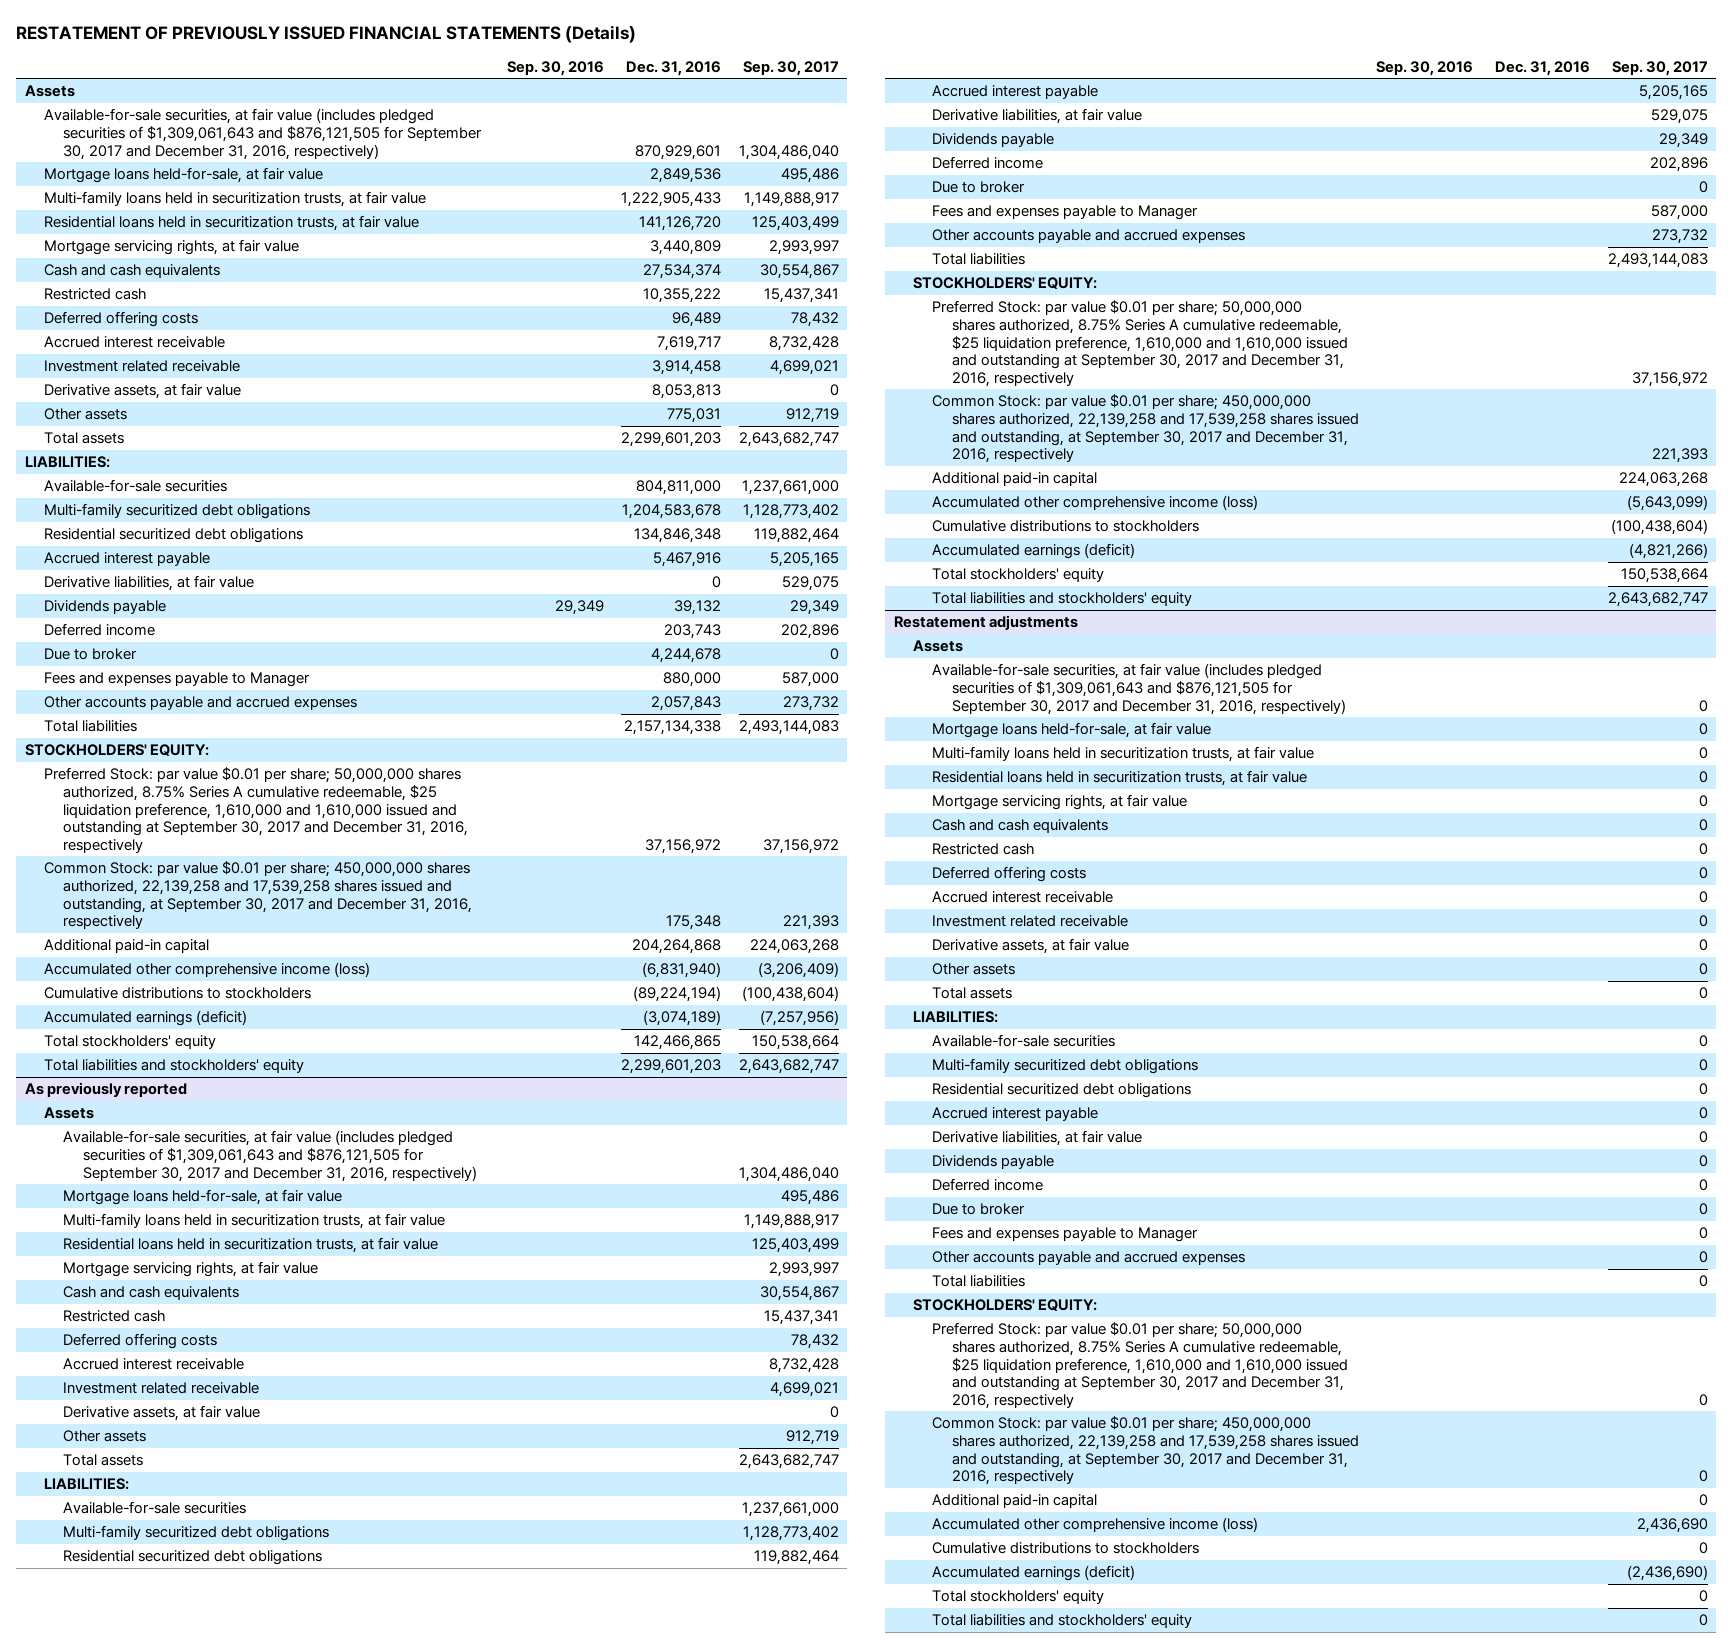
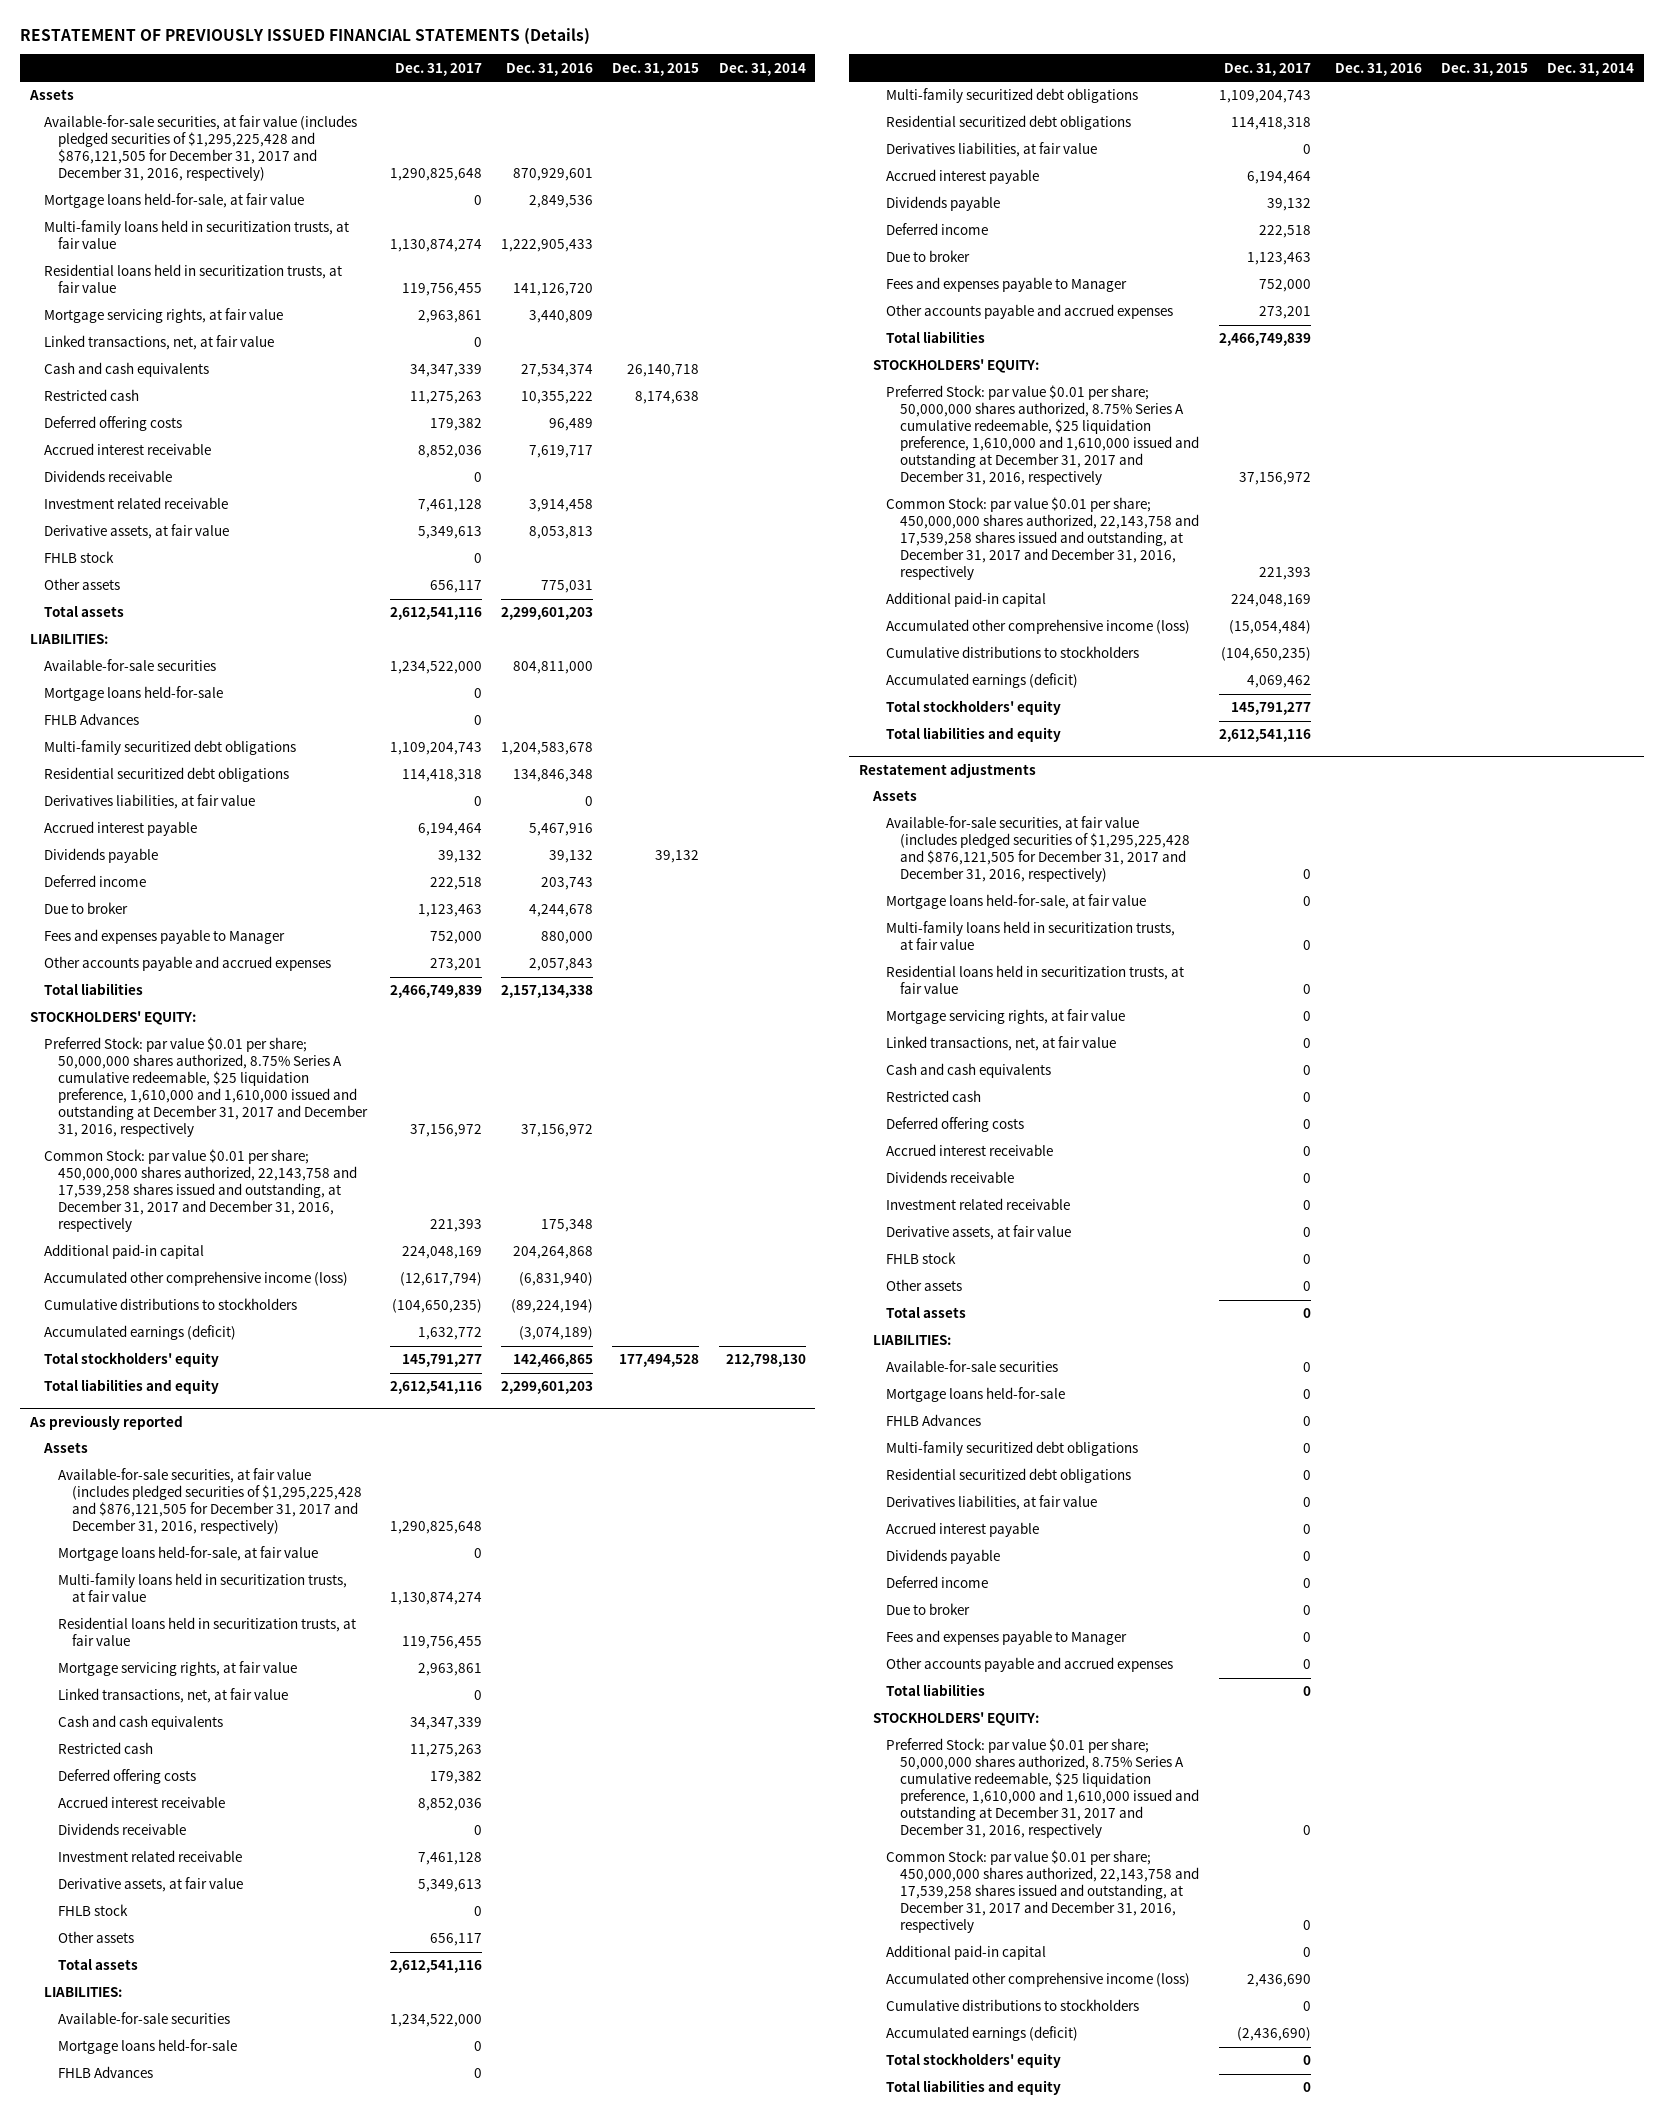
- | Sep. 30, 2016 | Dec. 31, 2016 | Sep. 30, 2017
+ | Dec. 31, 2017 | Dec. 31, 2016 | Dec. 31, 2015 | Dec. 31, 2014
- Available-for-sale securities, at fair value (includes pledged securities of $1,309,061,643 and $876,121,505 for September 30, 2017 and December 31, 2016, respectively) | | 870,929,601 | 1,304,486,040
+ Available-for-sale securities, at fair value (includes pledged securities of $1,295,225,428 and $876,121,505 for December 31, 2017 and December 31, 2016, respectively) | 1,290,825,648 | 870,929,601 | |
+ Linked transactions, net, at fair value | 0 | | |
+ Dividends receivable | 0 | | |
+ FHLB stock | 0 | | |
+ Mortgage loans held-for-sale | 0 | | |
+ FHLB Advances | 0 | | |
+ Derivatives liabilities, at fair value | 0 | 0 | |
- Derivative liabilities, at fair value | | 0 | 529,075
- Preferred Stock: par value $0.01 per share; 50,000,000 shares authorized, 8.75% Series A cumulative redeemable, $25 liquidation preference, 1,610,000 and 1,610,000 issued and outstanding at September 30, 2017 and December 31, 2016, respectively | | 37,156,972 | 37,156,972
- Common Stock: par value $0.01 per share; 450,000,000 shares authorized, 22,139,258 and 17,539,258 shares issued and outstanding, at September 30, 2017 and December 31, 2016, respectively | | 175,348 | 221,393
+ Preferred Stock: par value $0.01 per share; 50,000,000 shares authorized, 8.75% Series A cumulative redeemable, $25 liquidation preference, 1,610,000 and 1,610,000 issued and outstanding at December 31, 2017 and December 31, 2016, respectively | 37,156,972 | 37,156,972 | |
+ Common Stock: par value $0.01 per share; 450,000,000 shares authorized, 22,143,758 and 17,539,258 shares issued and outstanding, at December 31, 2017 and December 31, 2016, respectively | 221,393 | 175,348 | |
- Total liabilities and stockholders' equity | | 2,299,601,203 | 2,643,682,747
+ Total liabilities and equity | 2,612,541,116 | 2,299,601,203 | |
@ As previously reported
- Available-for-sale securities, at fair value (includes pledged securities of $1,309,061,643 and $876,121,505 for September 30, 2017 and December 31, 2016, respectively) | | | 1,304,486,040
+ Available-for-sale securities, at fair value (includes pledged securities of $1,295,225,428 and $876,121,505 for December 31, 2017 and December 31, 2016, respectively) | 1,290,825,648 | | |
+ Linked transactions, net, at fair value | 0 | | |
+ Dividends receivable | 0 | | |
+ FHLB stock | 0 | | |
+ Mortgage loans held-for-sale | 0 | | |
+ FHLB Advances | 0 | | |
+ Derivatives liabilities, at fair value | 0 | | |
- Derivative liabilities, at fair value | | | 529,075
- Preferred Stock: par value $0.01 per share; 50,000,000 shares authorized, 8.75% Series A cumulative redeemable, $25 liquidation preference, 1,610,000 and 1,610,000 issued and outstanding at September 30, 2017 and December 31, 2016, respectively | | | 37,156,972
- Common Stock: par value $0.01 per share; 450,000,000 shares authorized, 22,139,258 and 17,539,258 shares issued and outstanding, at September 30, 2017 and December 31, 2016, respectively | | | 221,393
+ Preferred Stock: par value $0.01 per share; 50,000,000 shares authorized, 8.75% Series A cumulative redeemable, $25 liquidation preference, 1,610,000 and 1,610,000 issued and outstanding at December 31, 2017 and December 31, 2016, respectively | 37,156,972 | | |
+ Common Stock: par value $0.01 per share; 450,000,000 shares authorized, 22,143,758 and 17,539,258 shares issued and outstanding, at December 31, 2017 and December 31, 2016, respectively | 221,393 | | |
- Total liabilities and stockholders' equity | | | 2,643,682,747
+ Total liabilities and equity | 2,612,541,116 | | |
@ Restatement adjustments
- Available-for-sale securities, at fair value (includes pledged securities of $1,309,061,643 and $876,121,505 for September 30, 2017 and December 31, 2016, respectively) | | | 0
+ Available-for-sale securities, at fair value (includes pledged securities of $1,295,225,428 and $876,121,505 for December 31, 2017 and December 31, 2016, respectively) | 0 | | |
+ Linked transactions, net, at fair value | 0 | | |
+ Dividends receivable | 0 | | |
+ FHLB stock | 0 | | |
+ Mortgage loans held-for-sale | 0 | | |
+ FHLB Advances | 0 | | |
+ Derivatives liabilities, at fair value | 0 | | |
- Derivative liabilities, at fair value | | | 0
- Preferred Stock: par value $0.01 per share; 50,000,000 shares authorized, 8.75% Series A cumulative redeemable, $25 liquidation preference, 1,610,000 and 1,610,000 issued and outstanding at September 30, 2017 and December 31, 2016, respectively | | | 0
- Common Stock: par value $0.01 per share; 450,000,000 shares authorized, 22,139,258 and 17,539,258 shares issued and outstanding, at September 30, 2017 and December 31, 2016, respectively | | | 0
+ Preferred Stock: par value $0.01 per share; 50,000,000 shares authorized, 8.75% Series A cumulative redeemable, $25 liquidation preference, 1,610,000 and 1,610,000 issued and outstanding at December 31, 2017 and December 31, 2016, respectively | 0 | | |
+ Common Stock: par value $0.01 per share; 450,000,000 shares authorized, 22,143,758 and 17,539,258 shares issued and outstanding, at December 31, 2017 and December 31, 2016, respectively | 0 | | |
- Total liabilities and stockholders' equity | | | 0
+ Total liabilities and equity | 0 | | |

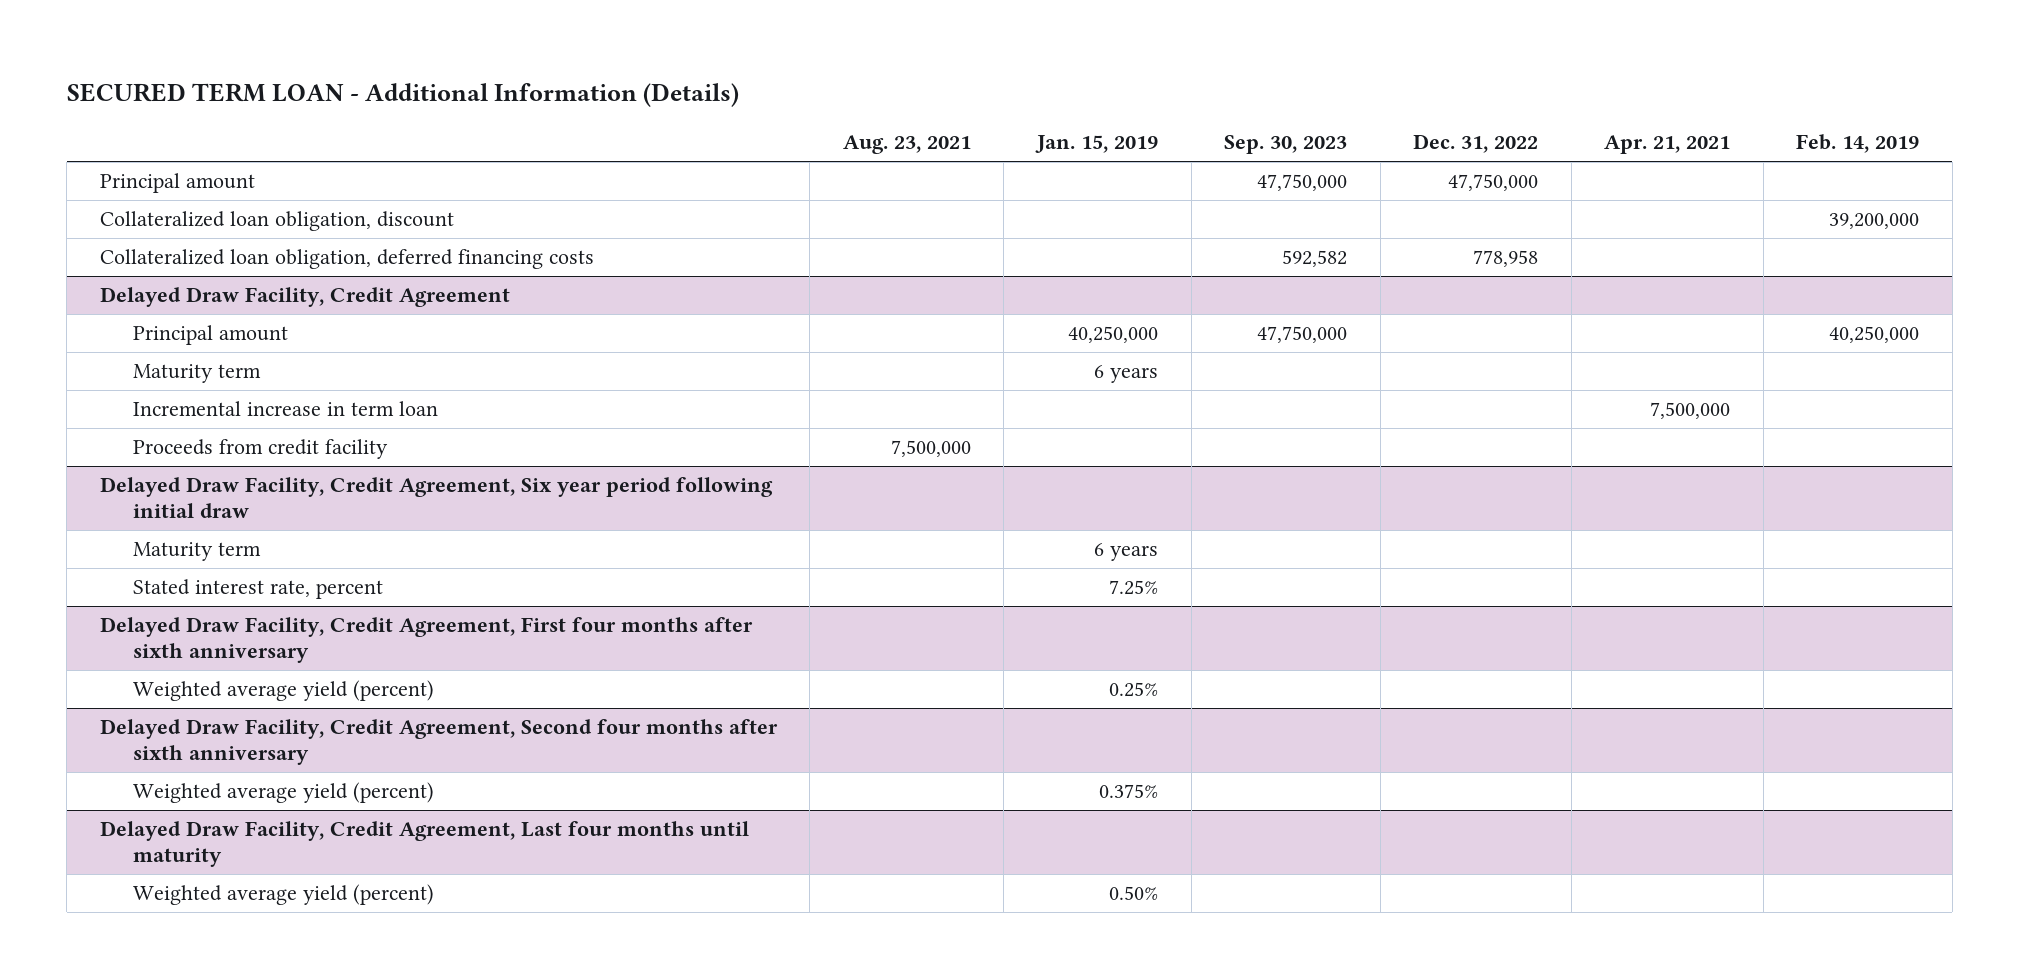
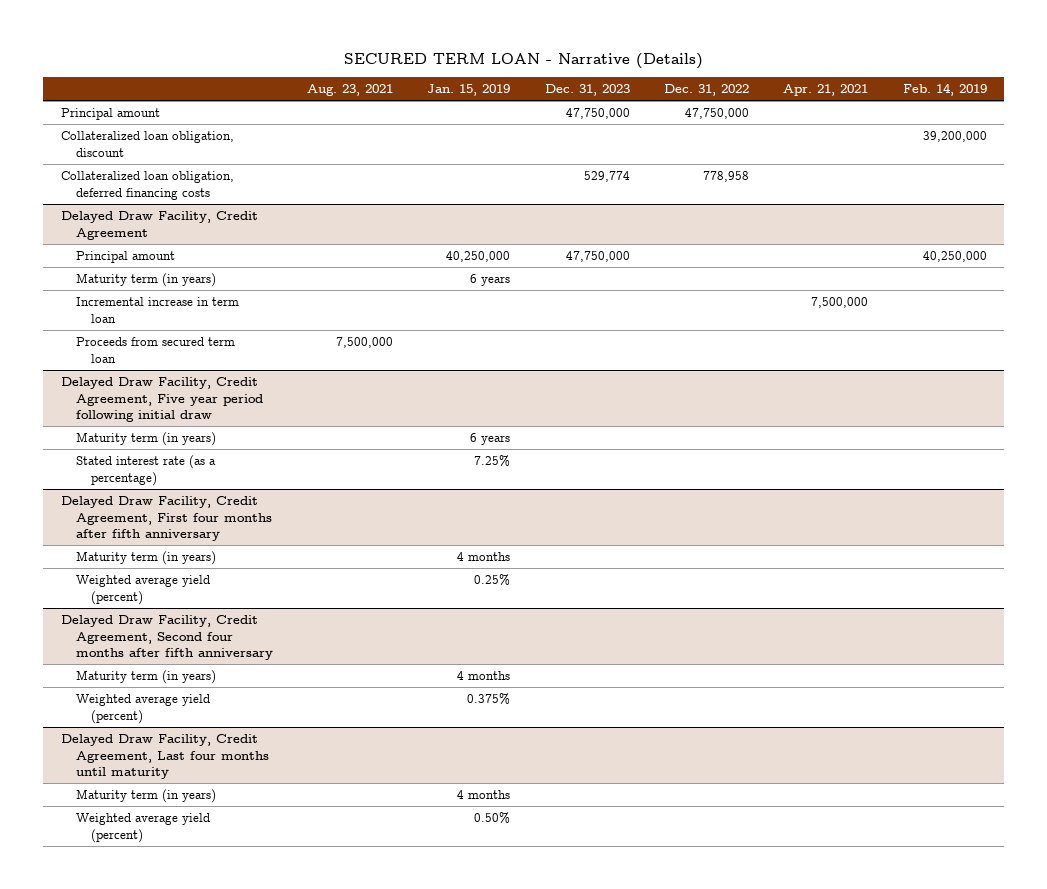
- SECURED TERM LOAN - Additional Information (Details)
+ SECURED TERM LOAN - Narrative (Details)
- | Aug. 23, 2021 | Jan. 15, 2019 | Sep. 30, 2023 | Dec. 31, 2022 | Apr. 21, 2021 | Feb. 14, 2019
+ | Aug. 23, 2021 | Jan. 15, 2019 | Dec. 31, 2023 | Dec. 31, 2022 | Apr. 21, 2021 | Feb. 14, 2019
@ Delayed Draw Facility, Credit Agreement
- Maturity term | | 6 years | | | |
+ Maturity term (in years) | | 6 years | | | |
- Proceeds from credit facility | 7,500,000 | | | | |
- Delayed Draw Facility, Credit Agreement, Six year period following initial draw
- Maturity term | | 6 years | | | |
- Stated interest rate, percent | | 7.25% | | | |
- Delayed Draw Facility, Credit Agreement, First four months after sixth anniversary
@ Delayed Draw Facility, Credit Agreement
+ Proceeds from secured term loan | 7,500,000 | | | | |
+ Delayed Draw Facility, Credit Agreement, Five year period following initial draw
+ Maturity term (in years) | | 6 years | | | |
+ Stated interest rate (as a percentage) | | 7.25% | | | |
+ Delayed Draw Facility, Credit Agreement, First four months after fifth anniversary
+ Maturity term (in years) | | 4 months | | | |
- Delayed Draw Facility, Credit Agreement, Second four months after sixth anniversary
+ Delayed Draw Facility, Credit Agreement, Second four months after fifth anniversary
+ Maturity term (in years) | | 4 months | | | |
@ Delayed Draw Facility, Credit Agreement, Last four months until maturity
+ Maturity term (in years) | | 4 months | | | |

